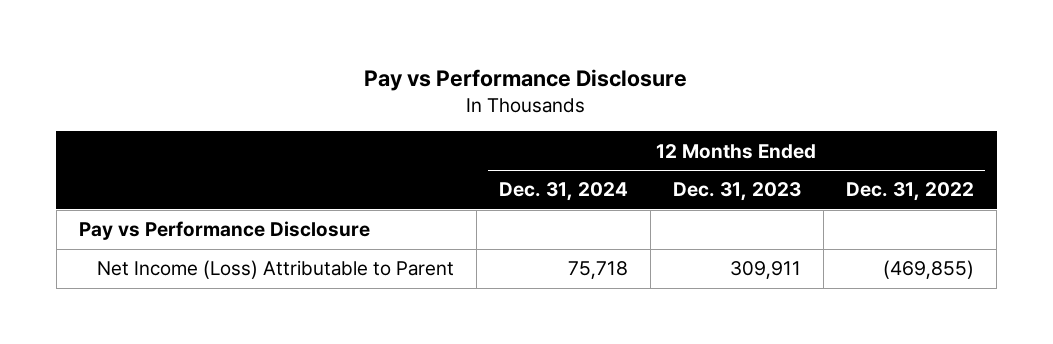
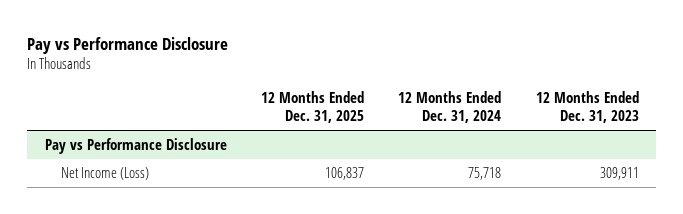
- | 12 Months Ended Dec. 31, 2024 | 12 Months Ended Dec. 31, 2023 | 12 Months Ended Dec. 31, 2022
+ | 12 Months Ended Dec. 31, 2025 | 12 Months Ended Dec. 31, 2024 | 12 Months Ended Dec. 31, 2023
- Net Income (Loss) Attributable to Parent | 75,718 | 309,911 | (469,855)
+ Net Income (Loss) | 106,837 | 75,718 | 309,911

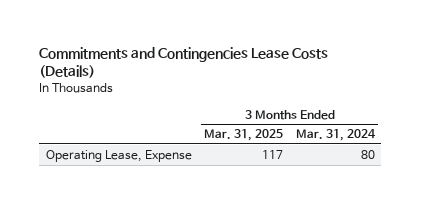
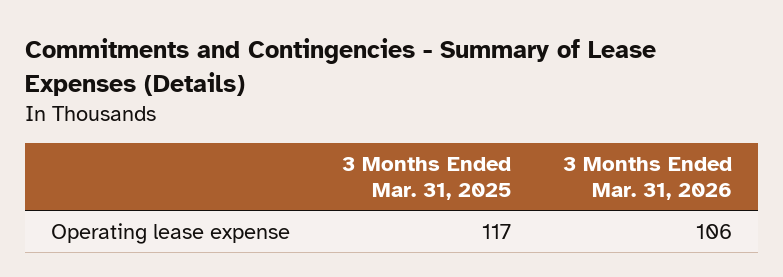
- Commitments and Contingencies Lease Costs (Details)
+ Commitments and Contingencies - Summary of Lease Expenses (Details)
- | 3 Months Ended Mar. 31, 2025 | 3 Months Ended Mar. 31, 2024
+ | 3 Months Ended Mar. 31, 2025 | 3 Months Ended Mar. 31, 2026
- Operating Lease, Expense | 117 | 80
+ Operating lease expense | 117 | 106

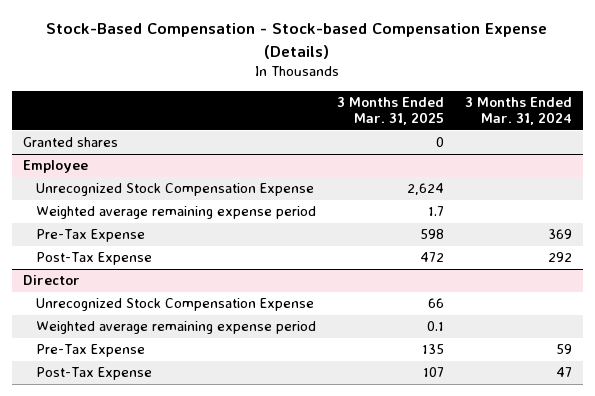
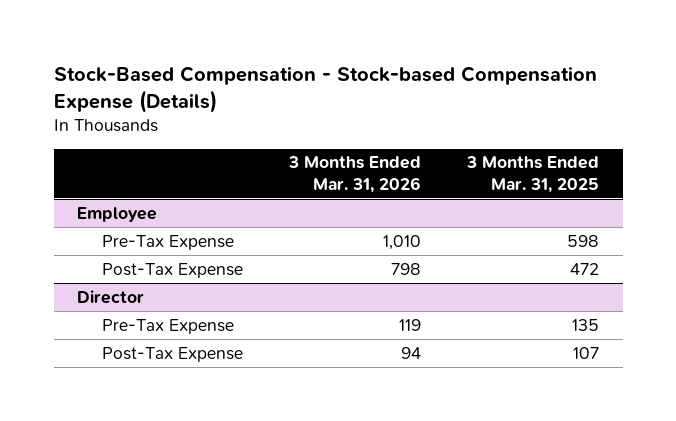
- | 3 Months Ended Mar. 31, 2025 | 3 Months Ended Mar. 31, 2024
+ | 3 Months Ended Mar. 31, 2026 | 3 Months Ended Mar. 31, 2025
- Granted shares | 0 |
@ Employee
- Unrecognized Stock Compensation Expense | 2,624 |
- Weighted average remaining expense period | 1.7 |
@ Director
- Unrecognized Stock Compensation Expense | 66 |
- Weighted average remaining expense period | 0.1 |

